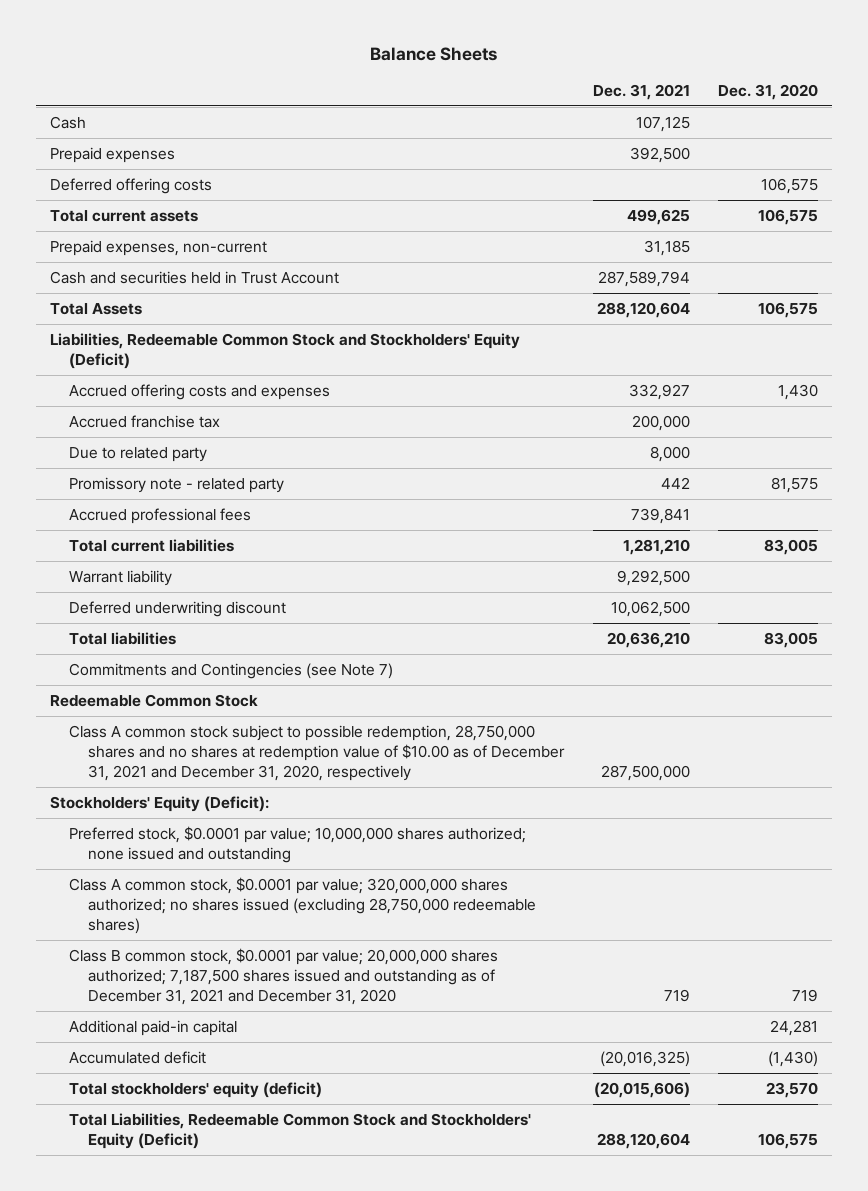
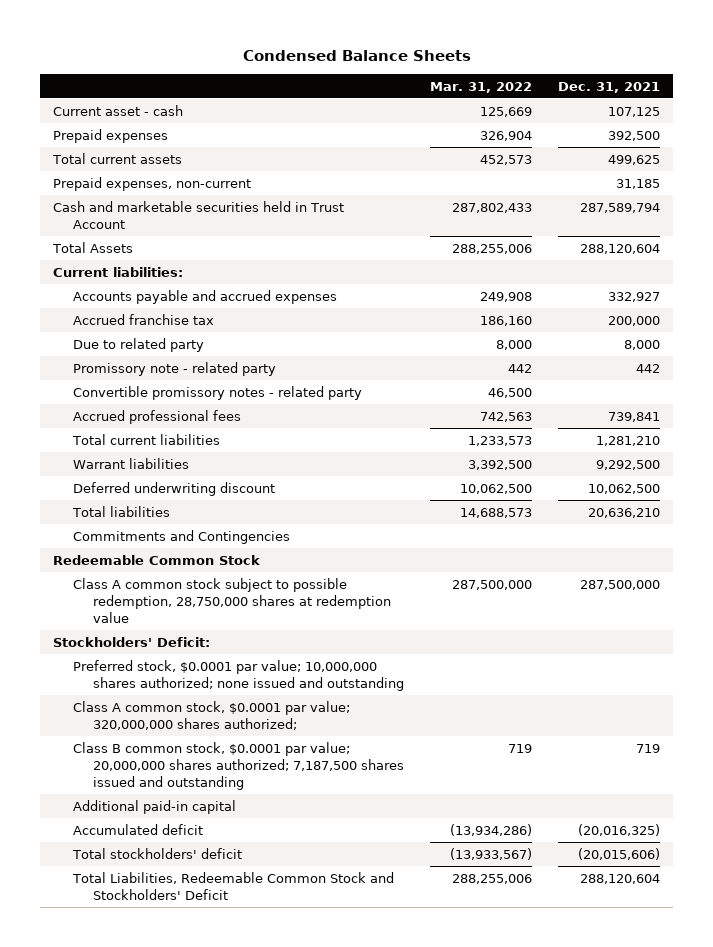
- Balance Sheets
+ Condensed Balance Sheets
- | Dec. 31, 2021 | Dec. 31, 2020
+ | Mar. 31, 2022 | Dec. 31, 2021
- Cash | 107,125 |
+ Current asset - cash | 125,669 | 107,125
- Deferred offering costs | | 106,575
- Cash and securities held in Trust Account | 287,589,794 |
+ Cash and marketable securities held in Trust Account | 287,802,433 | 287,589,794
- Liabilities, Redeemable Common Stock and Stockholders' Equity (Deficit)
- Accrued offering costs and expenses | 332,927 | 1,430
+ Current liabilities:
+ Accounts payable and accrued expenses | 249,908 | 332,927
+ Convertible promissory notes - related party | 46,500 |
- Warrant liability | 9,292,500 |
+ Warrant liabilities | 3,392,500 | 9,292,500
- Commitments and Contingencies (see Note 7)
+ Commitments and Contingencies
- Class A common stock subject to possible redemption, 28,750,000 shares and no shares at redemption value of $10.00 as of December 31, 2021 and December 31, 2020, respectively | 287,500,000 |
- Stockholders' Equity (Deficit):
+ Class A common stock subject to possible redemption, 28,750,000 shares at redemption value | 287,500,000 | 287,500,000
+ Stockholders' Deficit:
- Class A common stock, $0.0001 par value; 320,000,000 shares authorized; no shares issued (excluding 28,750,000 redeemable shares)
- Class B common stock, $0.0001 par value; 20,000,000 shares authorized; 7,187,500 shares issued and outstanding as of December 31, 2021 and December 31, 2020 | 719 | 719
+ Class A common stock, $0.0001 par value; 320,000,000 shares authorized;
+ Class B common stock, $0.0001 par value; 20,000,000 shares authorized; 7,187,500 shares issued and outstanding | 719 | 719
- Total stockholders' equity (deficit) | (20,015,606) | 23,570
- Total Liabilities, Redeemable Common Stock and Stockholders' Equity (Deficit) | 288,120,604 | 106,575
+ Total stockholders' deficit | (13,933,567) | (20,015,606)
+ Total Liabilities, Redeemable Common Stock and Stockholders' Deficit | 288,255,006 | 288,120,604

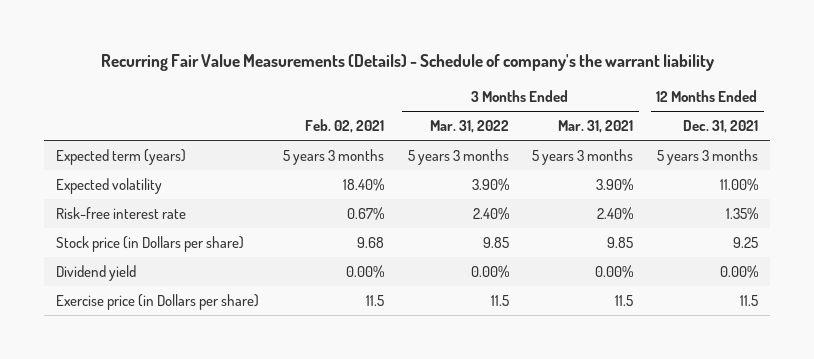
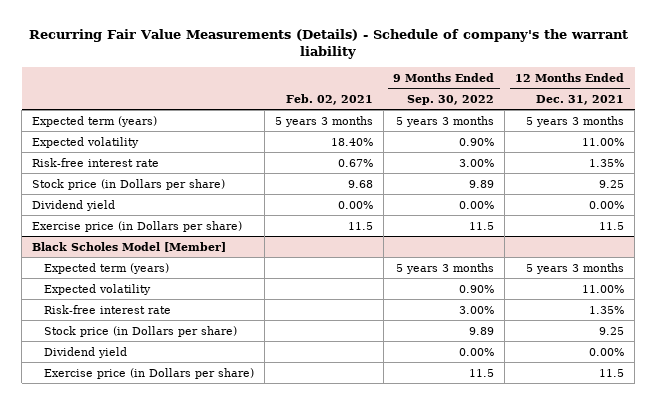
- | Feb. 02, 2021 | 3 Months Ended Mar. 31, 2022 | 3 Months Ended Mar. 31, 2021 | 12 Months Ended Dec. 31, 2021
+ | Feb. 02, 2021 | 9 Months Ended Sep. 30, 2022 | 12 Months Ended Dec. 31, 2021
+ Black Scholes Model [Member]
+ Expected term (years) | | 5 years 3 months | 5 years 3 months
+ Expected volatility | | 0.90% | 11.00%
+ Risk-free interest rate | | 3.00% | 1.35%
+ Stock price (in Dollars per share) | | 9.89 | 9.25
+ Dividend yield | | 0.00% | 0.00%
+ Exercise price (in Dollars per share) | | 11.5 | 11.5

